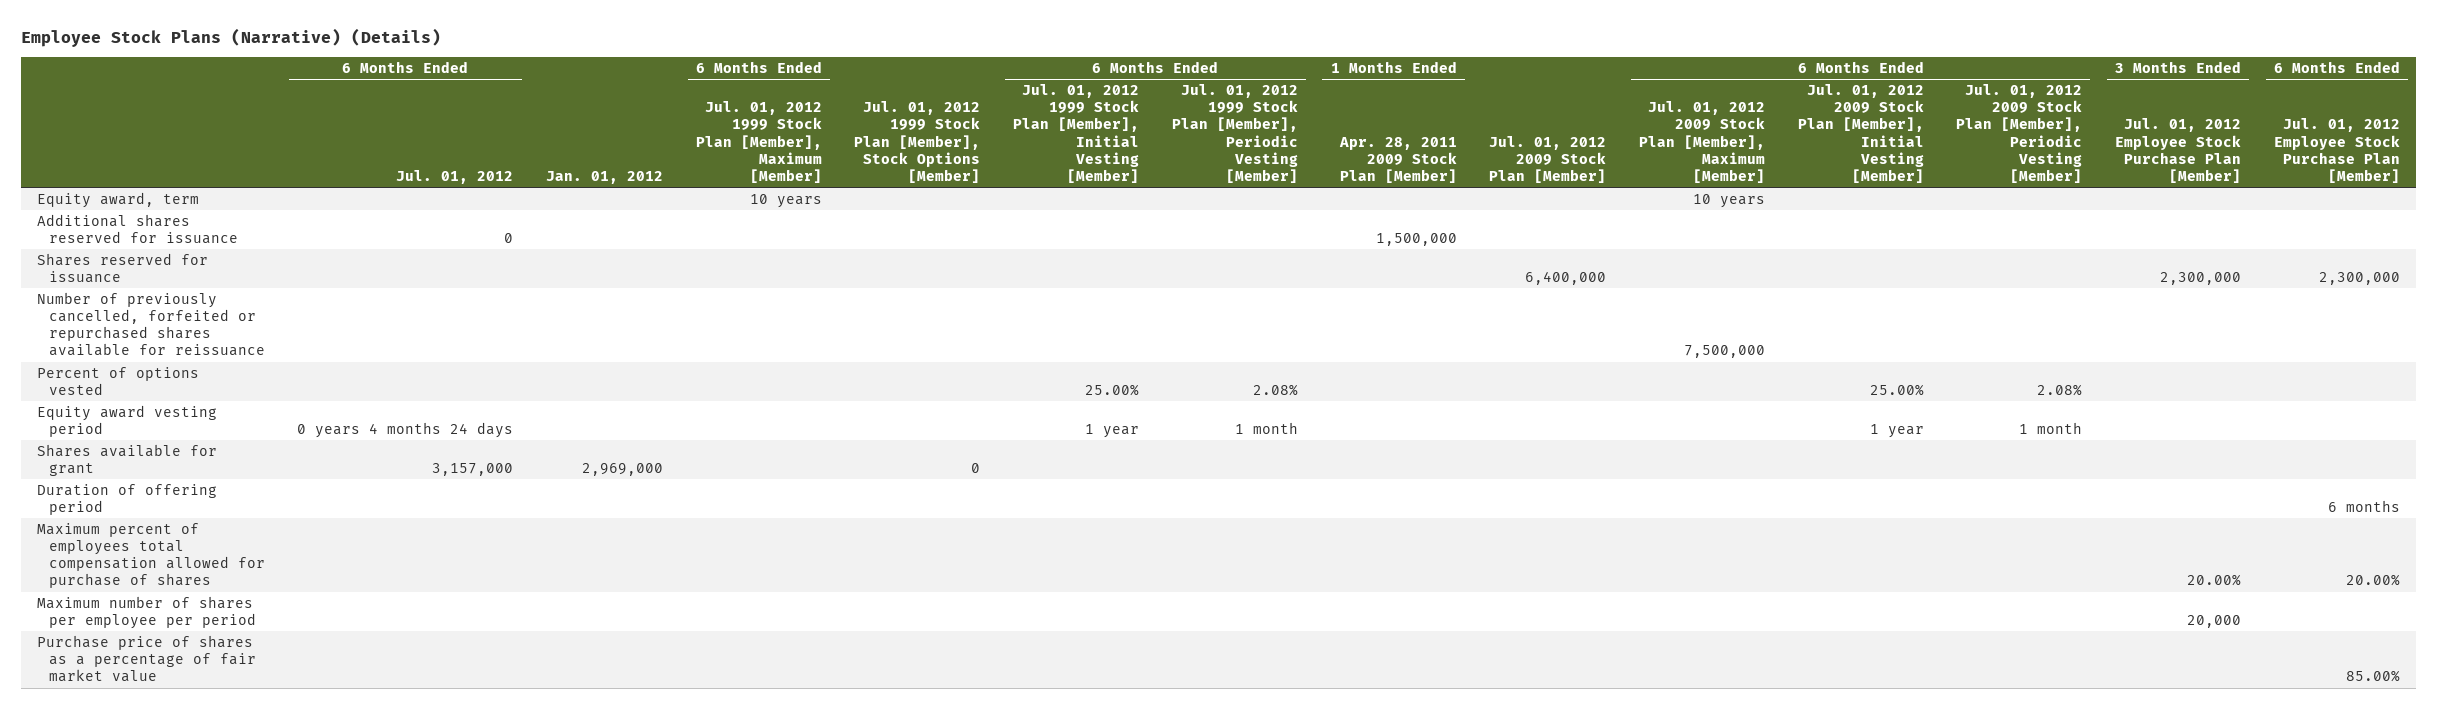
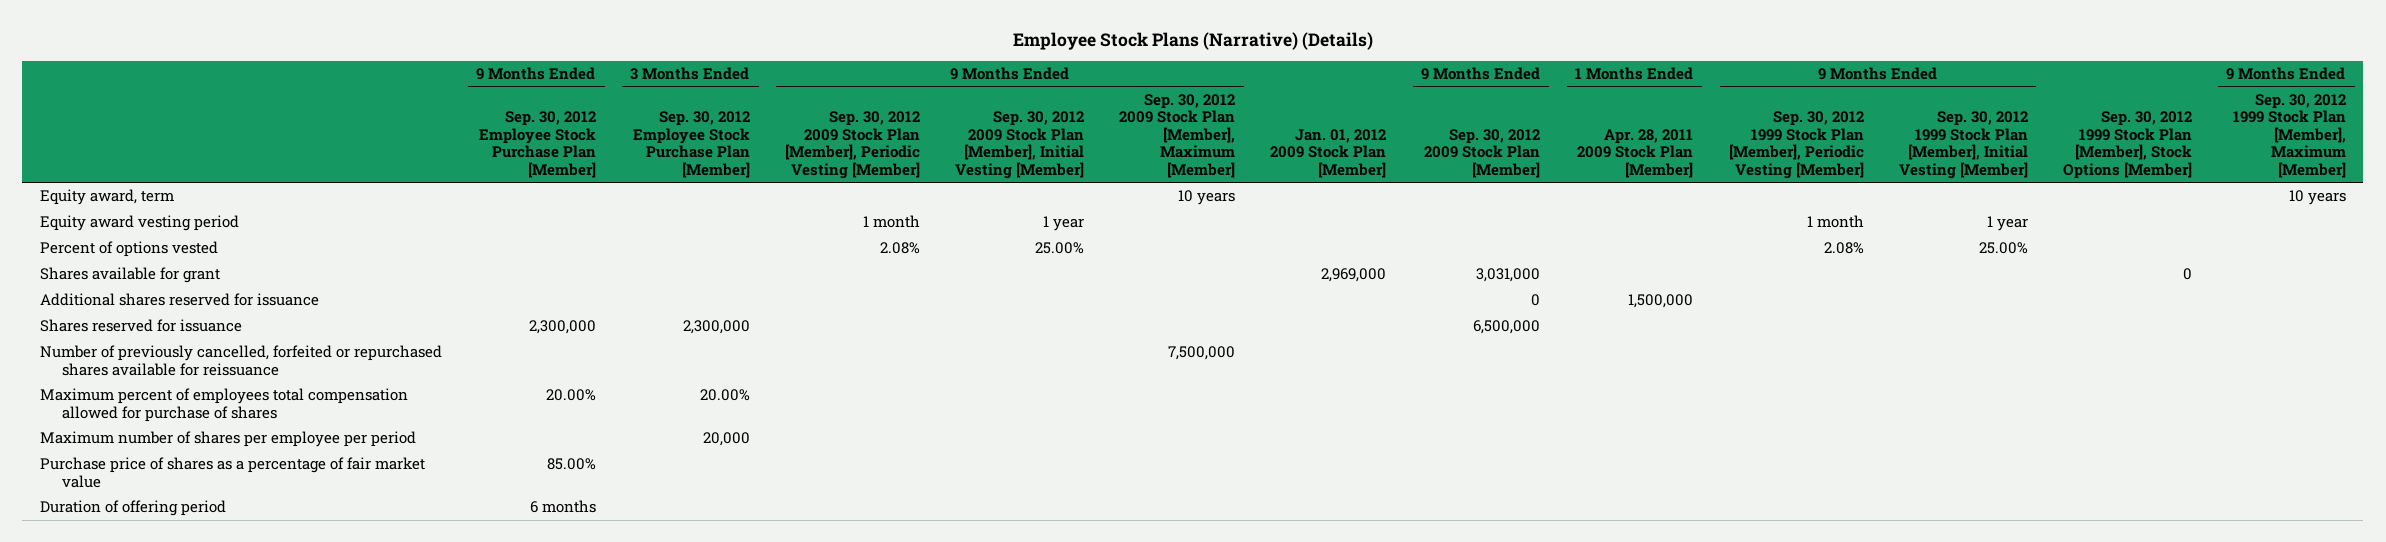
- | 6 Months Ended Jul. 01, 2012 | Jan. 01, 2012 | 6 Months Ended Jul. 01, 2012 1999 Stock Plan [Member], Maximum [Member] | Jul. 01, 2012 1999 Stock Plan [Member], Stock Options [Member] | 6 Months Ended Jul. 01, 2012 1999 Stock Plan [Member], Initial Vesting [Member] | 6 Months Ended Jul. 01, 2012 1999 Stock Plan [Member], Periodic Vesting [Member] | 1 Months Ended Apr. 28, 2011 2009 Stock Plan [Member] | Jul. 01, 2012 2009 Stock Plan [Member] | 6 Months Ended Jul. 01, 2012 2009 Stock Plan [Member], Maximum [Member] | 6 Months Ended Jul. 01, 2012 2009 Stock Plan [Member], Initial Vesting [Member] | 6 Months Ended Jul. 01, 2012 2009 Stock Plan [Member], Periodic Vesting [Member] | 3 Months Ended Jul. 01, 2012 Employee Stock Purchase Plan [Member] | 6 Months Ended Jul. 01, 2012 Employee Stock Purchase Plan [Member]
+ | 9 Months Ended Sep. 30, 2012 Employee Stock Purchase Plan [Member] | 3 Months Ended Sep. 30, 2012 Employee Stock Purchase Plan [Member] | 9 Months Ended Sep. 30, 2012 2009 Stock Plan [Member], Periodic Vesting [Member] | 9 Months Ended Sep. 30, 2012 2009 Stock Plan [Member], Initial Vesting [Member] | 9 Months Ended Sep. 30, 2012 2009 Stock Plan [Member], Maximum [Member] | Jan. 01, 2012 2009 Stock Plan [Member] | 9 Months Ended Sep. 30, 2012 2009 Stock Plan [Member] | 1 Months Ended Apr. 28, 2011 2009 Stock Plan [Member] | 9 Months Ended Sep. 30, 2012 1999 Stock Plan [Member], Periodic Vesting [Member] | 9 Months Ended Sep. 30, 2012 1999 Stock Plan [Member], Initial Vesting [Member] | Sep. 30, 2012 1999 Stock Plan [Member], Stock Options [Member] | 9 Months Ended Sep. 30, 2012 1999 Stock Plan [Member], Maximum [Member]
moved up: Equity award vesting period | | | 1 month | 1 year | | | | | 1 month | 1 year | |
moved up: Percent of options vested | | | 2.08% | 25.00% | | | | | 2.08% | 25.00% | |
moved up: Shares available for grant | | | | | | 2,969,000 | 3,031,000 | | | | 0 |
moved down: Duration of offering period | 6 months | | | | | | | | | | |

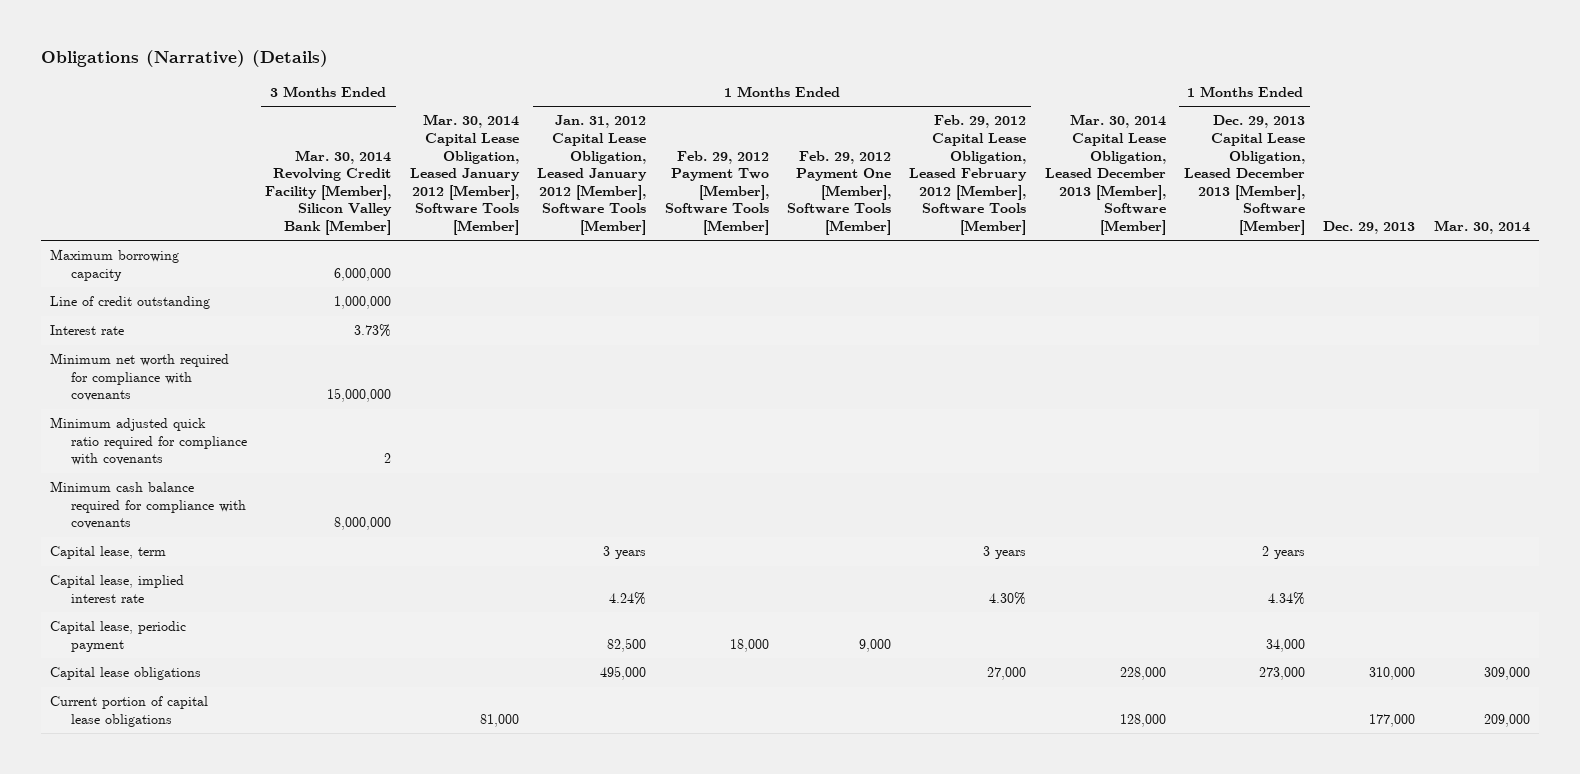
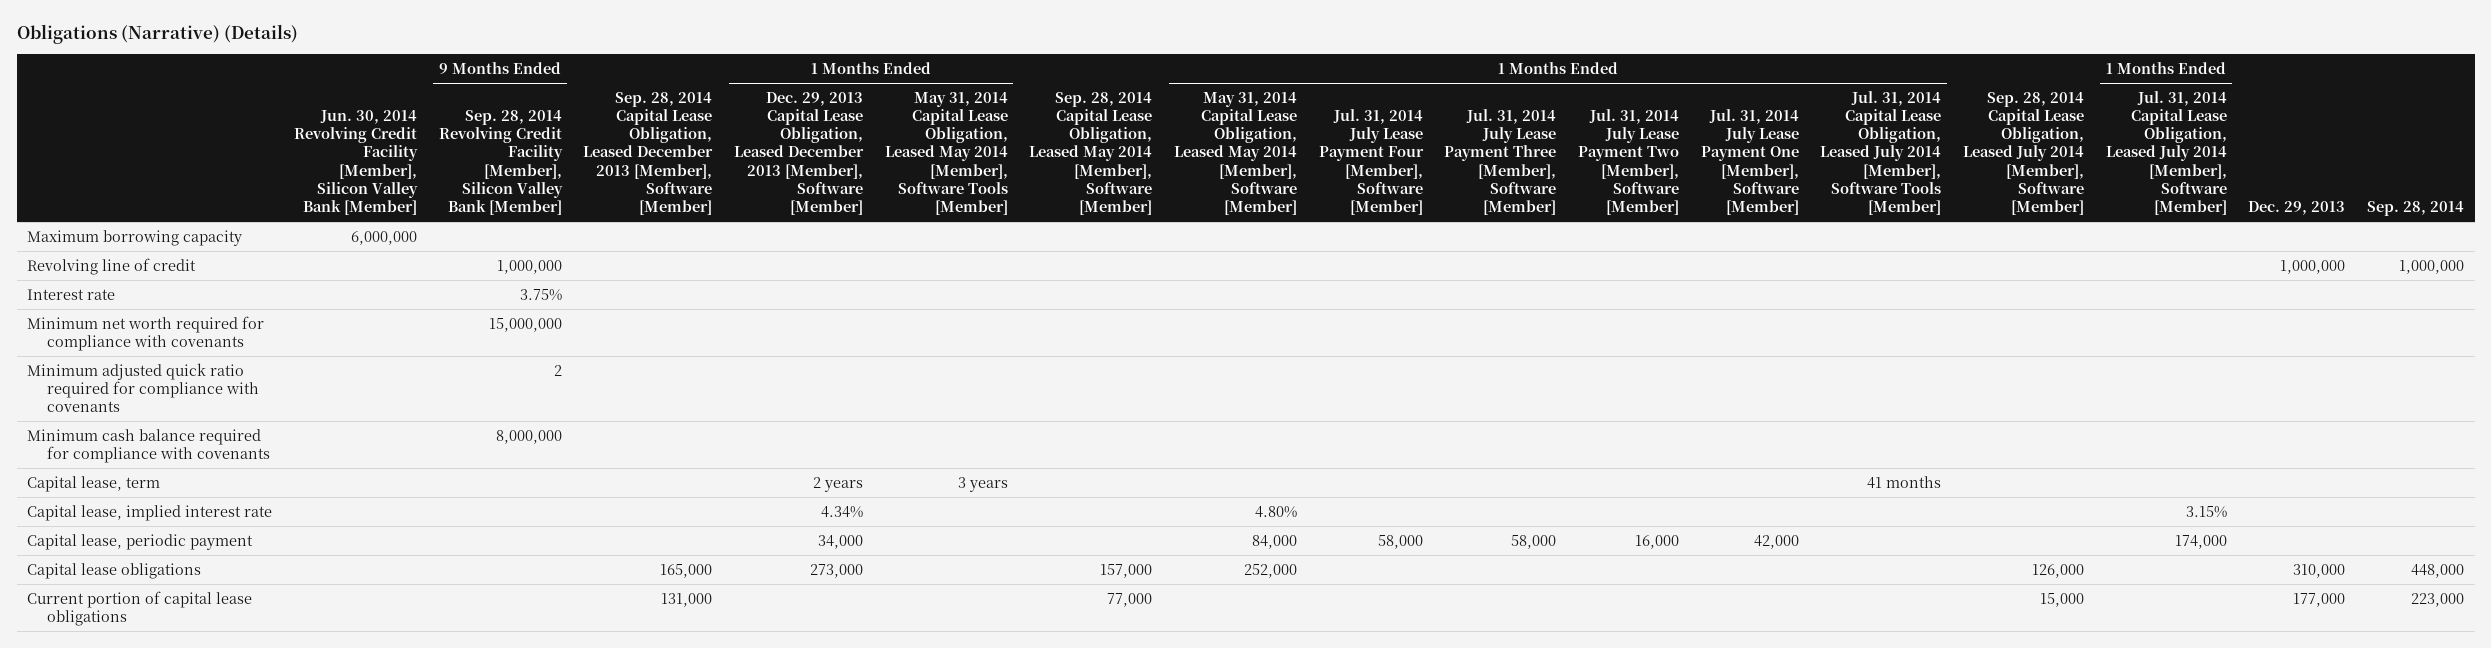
- | 3 Months Ended Mar. 30, 2014 Revolving Credit Facility [Member], Silicon Valley Bank [Member] | Mar. 30, 2014 Capital Lease Obligation, Leased January 2012 [Member], Software Tools [Member] | 1 Months Ended Jan. 31, 2012 Capital Lease Obligation, Leased January 2012 [Member], Software Tools [Member] | 1 Months Ended Feb. 29, 2012 Payment Two [Member], Software Tools [Member] | 1 Months Ended Feb. 29, 2012 Payment One [Member], Software Tools [Member] | 1 Months Ended Feb. 29, 2012 Capital Lease Obligation, Leased February 2012 [Member], Software Tools [Member] | Mar. 30, 2014 Capital Lease Obligation, Leased December 2013 [Member], Software [Member] | 1 Months Ended Dec. 29, 2013 Capital Lease Obligation, Leased December 2013 [Member], Software [Member] | Dec. 29, 2013 | Mar. 30, 2014
+ | Jun. 30, 2014 Revolving Credit Facility [Member], Silicon Valley Bank [Member] | 9 Months Ended Sep. 28, 2014 Revolving Credit Facility [Member], Silicon Valley Bank [Member] | Sep. 28, 2014 Capital Lease Obligation, Leased December 2013 [Member], Software [Member] | 1 Months Ended Dec. 29, 2013 Capital Lease Obligation, Leased December 2013 [Member], Software [Member] | 1 Months Ended May 31, 2014 Capital Lease Obligation, Leased May 2014 [Member], Software Tools [Member] | Sep. 28, 2014 Capital Lease Obligation, Leased May 2014 [Member], Software [Member] | 1 Months Ended May 31, 2014 Capital Lease Obligation, Leased May 2014 [Member], Software [Member] | 1 Months Ended Jul. 31, 2014 July Lease Payment Four [Member], Software [Member] | 1 Months Ended Jul. 31, 2014 July Lease Payment Three [Member], Software [Member] | 1 Months Ended Jul. 31, 2014 July Lease Payment Two [Member], Software [Member] | 1 Months Ended Jul. 31, 2014 July Lease Payment One [Member], Software [Member] | 1 Months Ended Jul. 31, 2014 Capital Lease Obligation, Leased July 2014 [Member], Software Tools [Member] | Sep. 28, 2014 Capital Lease Obligation, Leased July 2014 [Member], Software [Member] | 1 Months Ended Jul. 31, 2014 Capital Lease Obligation, Leased July 2014 [Member], Software [Member] | Dec. 29, 2013 | Sep. 28, 2014
- Line of credit outstanding | 1,000,000 | | | | | | | | |
+ Revolving line of credit | | 1,000,000 | | | | | | | | | | | | | 1,000,000 | 1,000,000

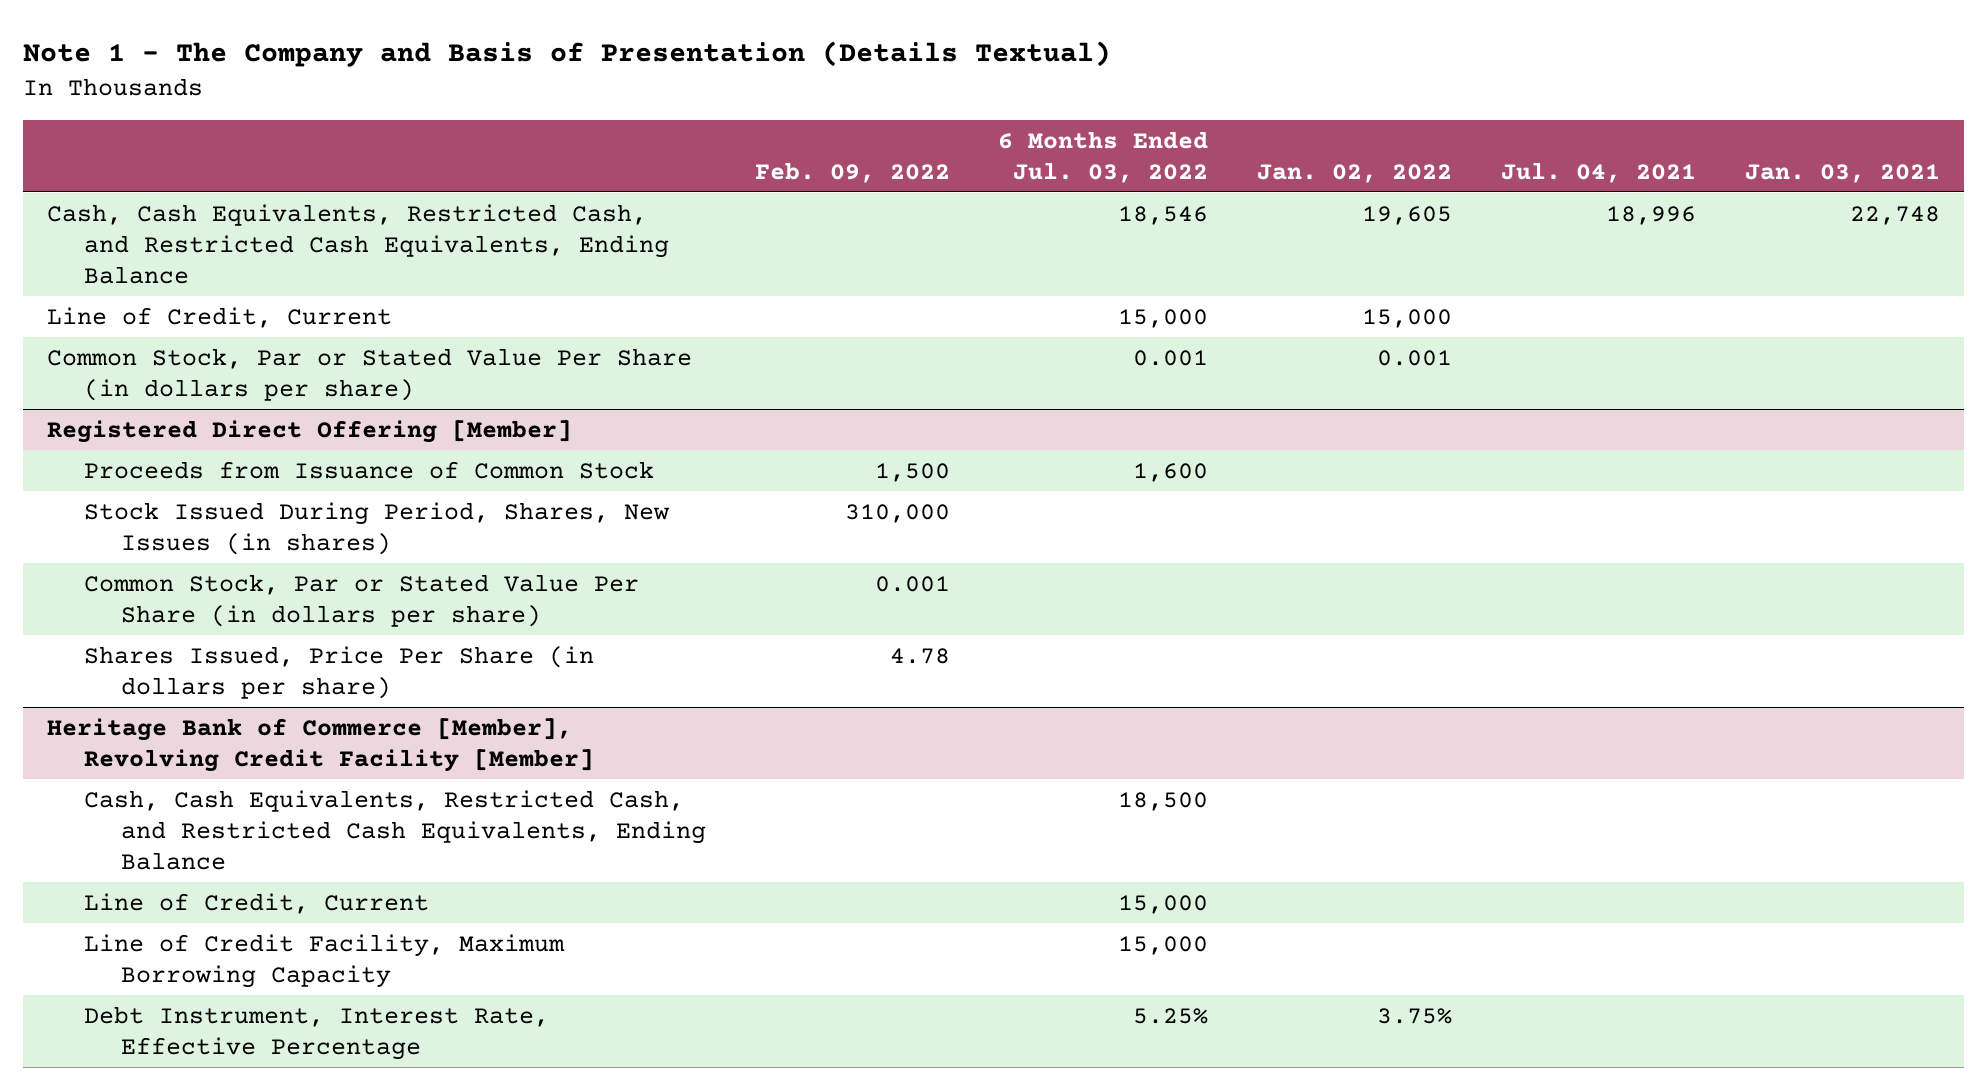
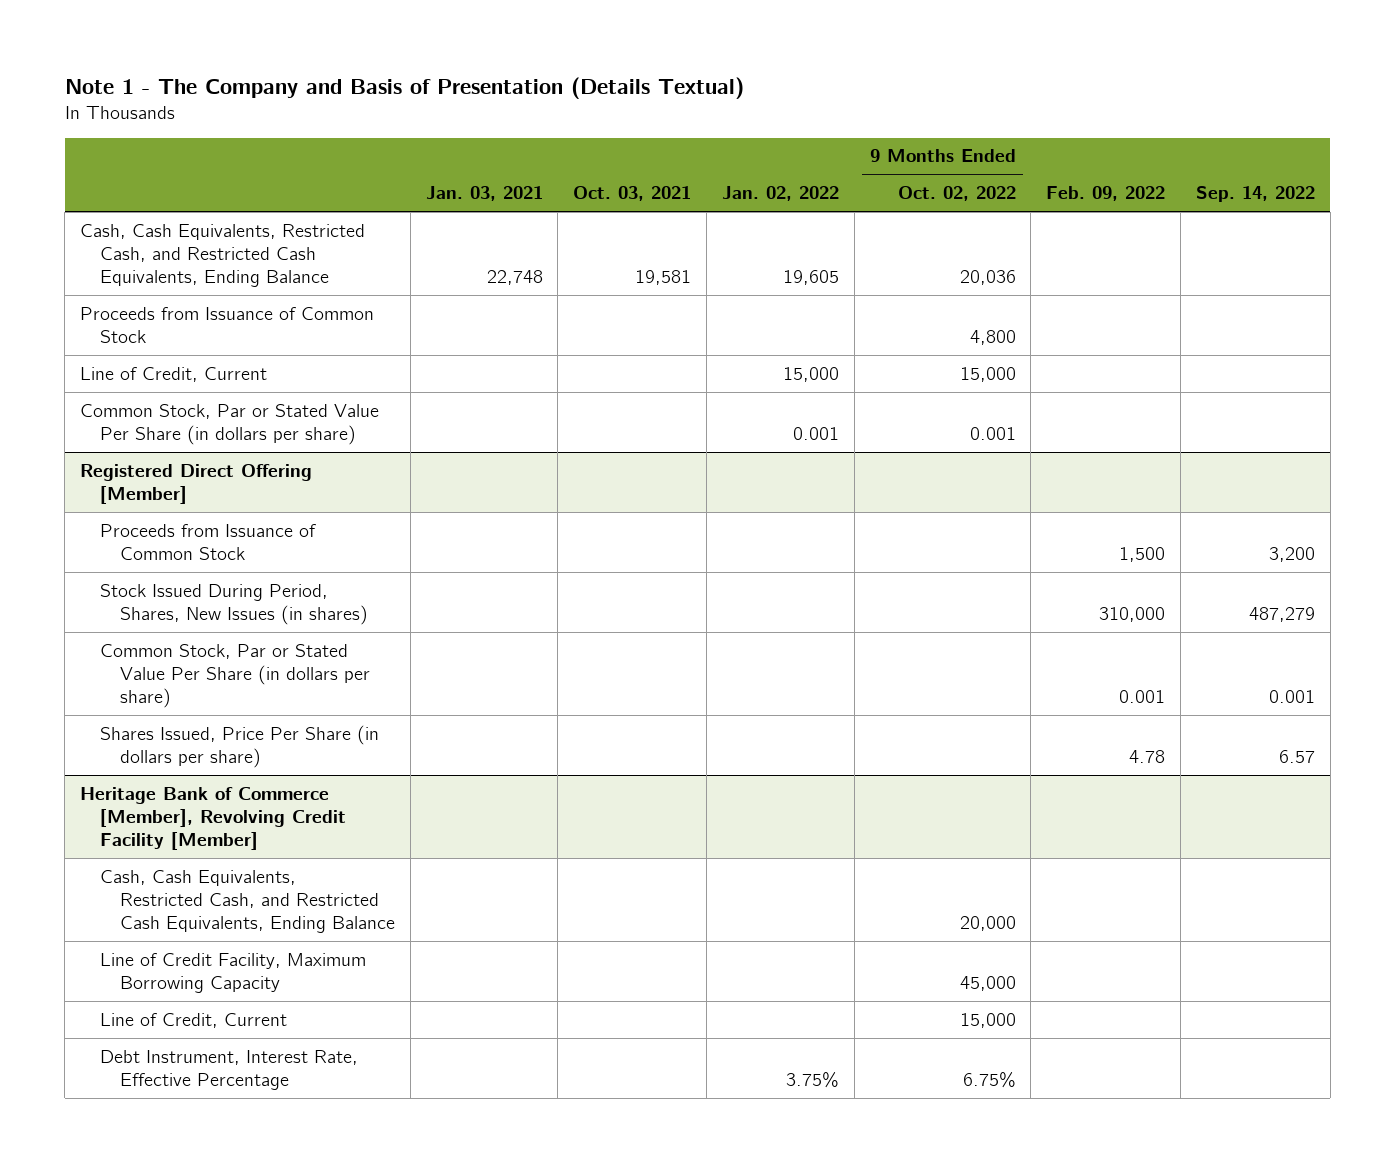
- | Feb. 09, 2022 | 6 Months Ended Jul. 03, 2022 | Jan. 02, 2022 | Jul. 04, 2021 | Jan. 03, 2021
+ | Jan. 03, 2021 | Oct. 03, 2021 | Jan. 02, 2022 | 9 Months Ended Oct. 02, 2022 | Feb. 09, 2022 | Sep. 14, 2022
+ Proceeds from Issuance of Common Stock | | | | 4,800 | |
@ Heritage Bank of Commerce [Member], Revolving Credit Facility [Member]
moved down: Line of Credit, Current | | | | 15,000 | |

